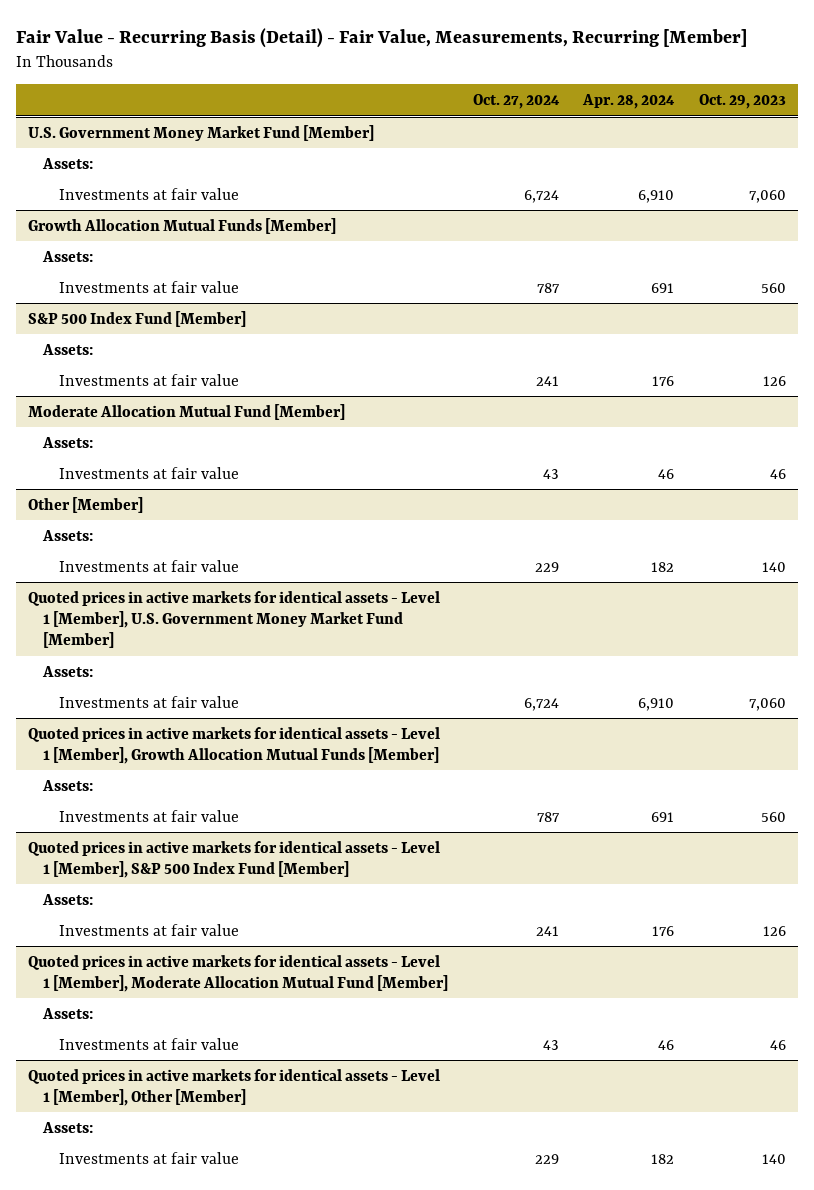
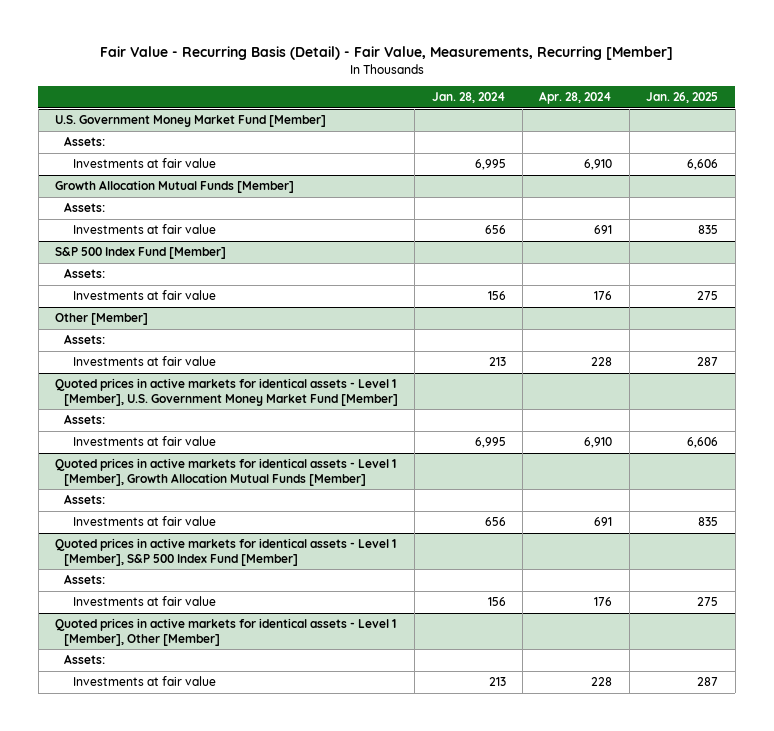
- | Oct. 27, 2024 | Apr. 28, 2024 | Oct. 29, 2023
+ | Jan. 28, 2024 | Apr. 28, 2024 | Jan. 26, 2025
- Moderate Allocation Mutual Fund [Member]
- Assets:
- Investments at fair value | 43 | 46 | 46
@ Other [Member]
- Investments at fair value | 229 | 182 | 140
+ Investments at fair value | 213 | 228 | 287
- Quoted prices in active markets for identical assets - Level 1 [Member], Moderate Allocation Mutual Fund [Member]
- Assets:
- Investments at fair value | 43 | 46 | 46
@ Quoted prices in active markets for identical assets - Level 1 [Member], Other [Member]
- Investments at fair value | 229 | 182 | 140
+ Investments at fair value | 213 | 228 | 287

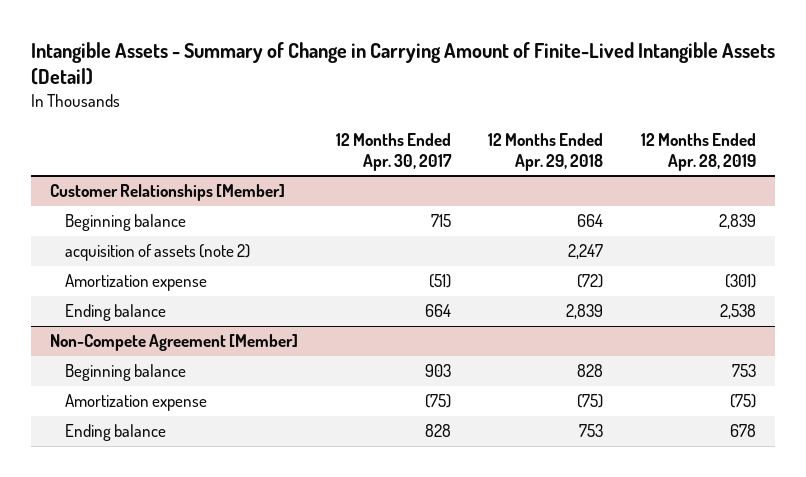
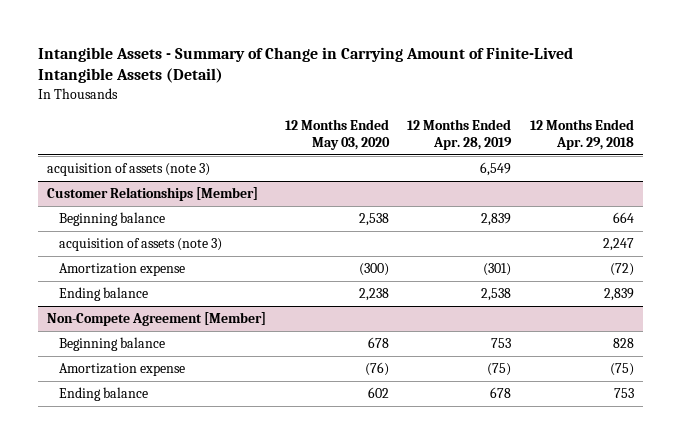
- | 12 Months Ended Apr. 30, 2017 | 12 Months Ended Apr. 29, 2018 | 12 Months Ended Apr. 28, 2019
+ | 12 Months Ended May 03, 2020 | 12 Months Ended Apr. 28, 2019 | 12 Months Ended Apr. 29, 2018
+ acquisition of assets (note 3) | | 6,549 |
@ Customer Relationships [Member]
- acquisition of assets (note 2) | | 2,247 |
+ acquisition of assets (note 3) | | | 2,247

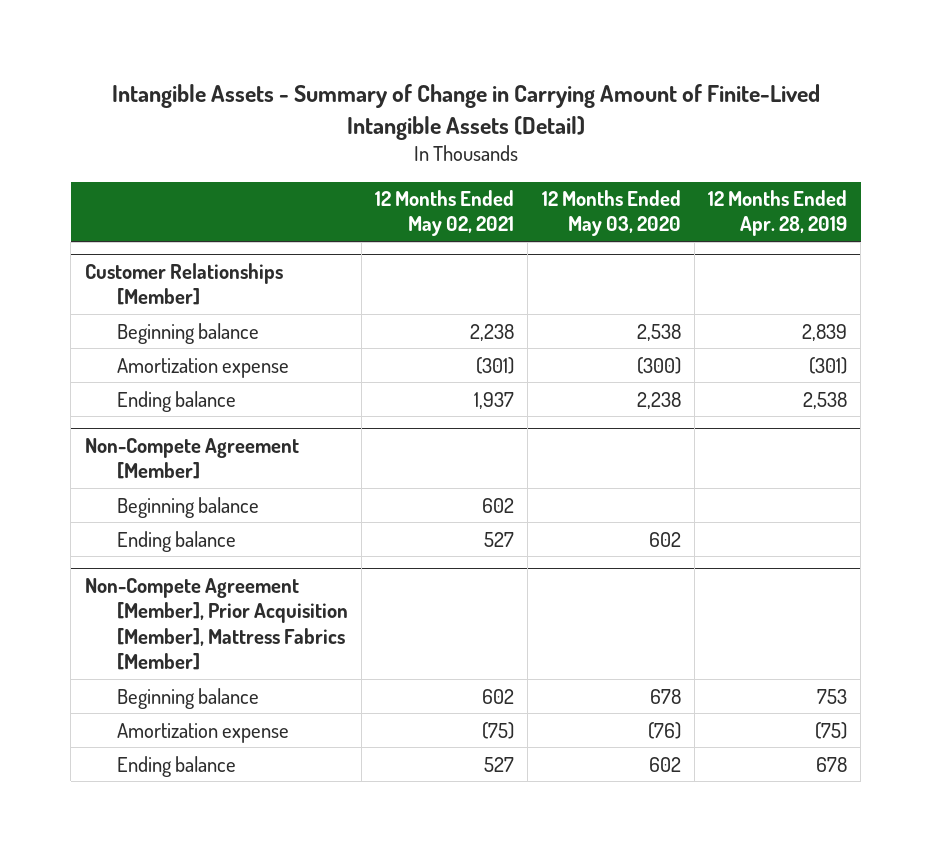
- | 12 Months Ended May 03, 2020 | 12 Months Ended Apr. 28, 2019 | 12 Months Ended Apr. 29, 2018
+ | 12 Months Ended May 02, 2021 | 12 Months Ended May 03, 2020 | 12 Months Ended Apr. 28, 2019
- acquisition of assets (note 3) | | 6,549 |
@ Customer Relationships [Member]
- acquisition of assets (note 3) | | | 2,247
@ Non-Compete Agreement [Member]
+ Beginning balance | 602 | |
+ Ending balance | 527 | 602 |
+ Non-Compete Agreement [Member], Prior Acquisition [Member], Mattress Fabrics [Member]

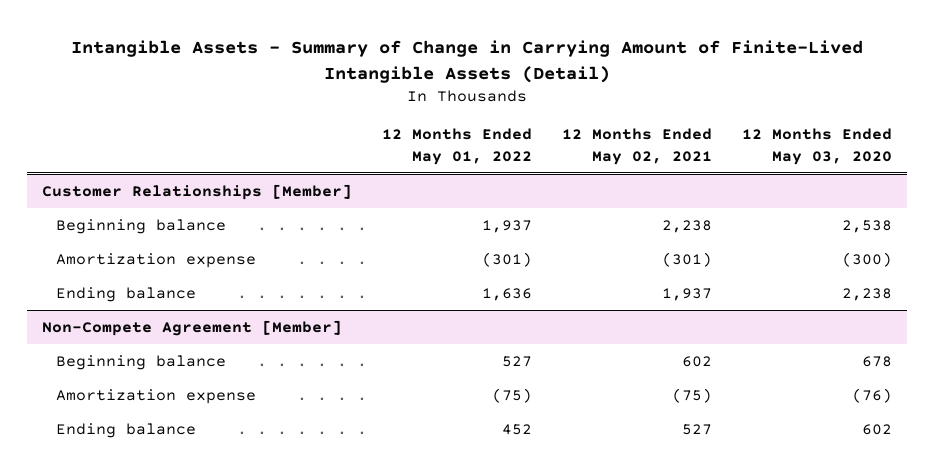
- | 12 Months Ended May 02, 2021 | 12 Months Ended May 03, 2020 | 12 Months Ended Apr. 28, 2019
+ | 12 Months Ended May 01, 2022 | 12 Months Ended May 02, 2021 | 12 Months Ended May 03, 2020
@ Non-Compete Agreement [Member]
- Beginning balance | 602 | |
- Ending balance | 527 | 602 |
- Non-Compete Agreement [Member], Prior Acquisition [Member], Mattress Fabrics [Member]

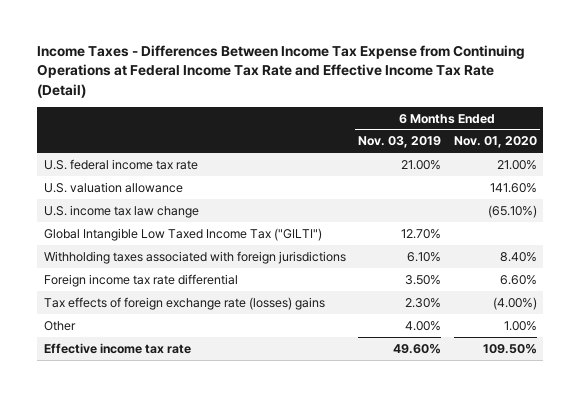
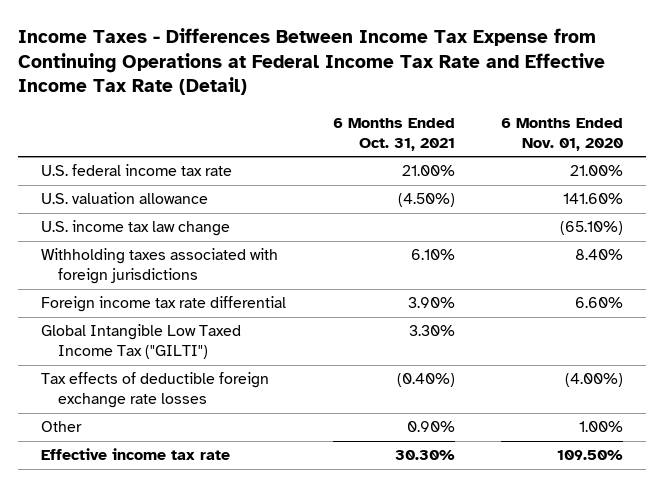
- | 6 Months Ended Nov. 03, 2019 | 6 Months Ended Nov. 01, 2020
+ | 6 Months Ended Oct. 31, 2021 | 6 Months Ended Nov. 01, 2020
- Tax effects of foreign exchange rate (losses) gains | 2.30% | (4.00%)
moved down: Global Intangible Low Taxed Income Tax ("GILTI") | 3.30% |
+ Tax effects of deductible foreign exchange rate losses | (0.40%) | (4.00%)

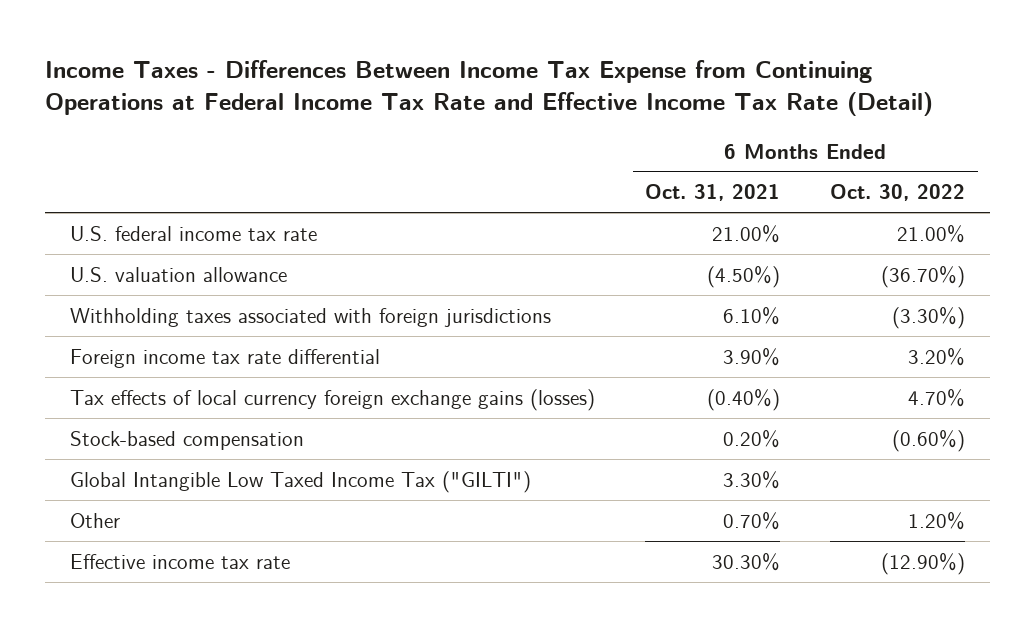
- | 6 Months Ended Oct. 31, 2021 | 6 Months Ended Nov. 01, 2020
+ | 6 Months Ended Oct. 31, 2021 | 6 Months Ended Oct. 30, 2022
- U.S. income tax law change | | (65.10%)
+ Tax effects of local currency foreign exchange gains (losses) | (0.40%) | 4.70%
+ Stock-based compensation | 0.20% | (0.60%)
- Tax effects of deductible foreign exchange rate losses | (0.40%) | (4.00%)
- Other | 0.90% | 1.00%
+ Other | 0.70% | 1.20%

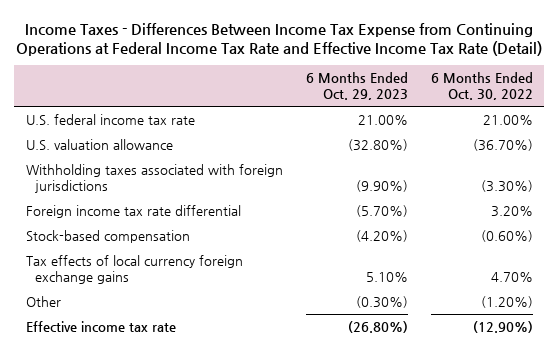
- | 6 Months Ended Oct. 31, 2021 | 6 Months Ended Oct. 30, 2022
+ | 6 Months Ended Oct. 29, 2023 | 6 Months Ended Oct. 30, 2022
- Tax effects of local currency foreign exchange gains (losses) | (0.40%) | 4.70%
- Global Intangible Low Taxed Income Tax ("GILTI") | 3.30% |
- Other | 0.70% | 1.20%
+ Tax effects of local currency foreign exchange gains | 5.10% | 4.70%
+ Other | (0.30%) | (1.20%)

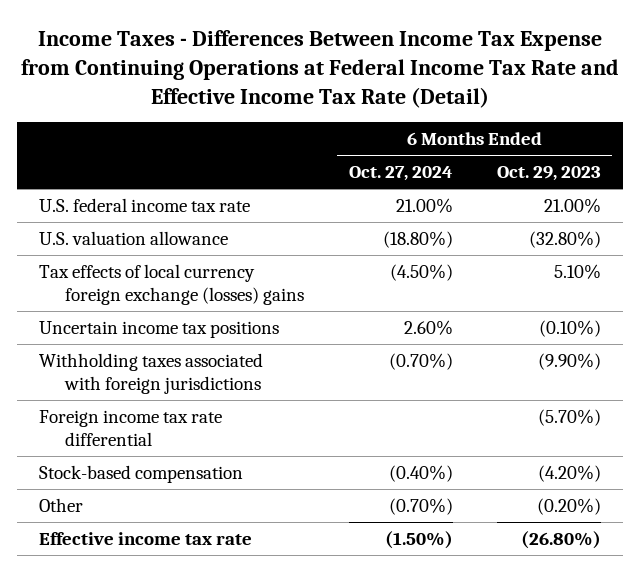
- | 6 Months Ended Oct. 29, 2023 | 6 Months Ended Oct. 30, 2022
+ | 6 Months Ended Oct. 27, 2024 | 6 Months Ended Oct. 29, 2023
+ Tax effects of local currency foreign exchange (losses) gains | (4.50%) | 5.10%
+ Uncertain income tax positions | 2.60% | (0.10%)
- Tax effects of local currency foreign exchange gains | 5.10% | 4.70%
- Other | (0.30%) | (1.20%)
+ Other | (0.70%) | (0.20%)

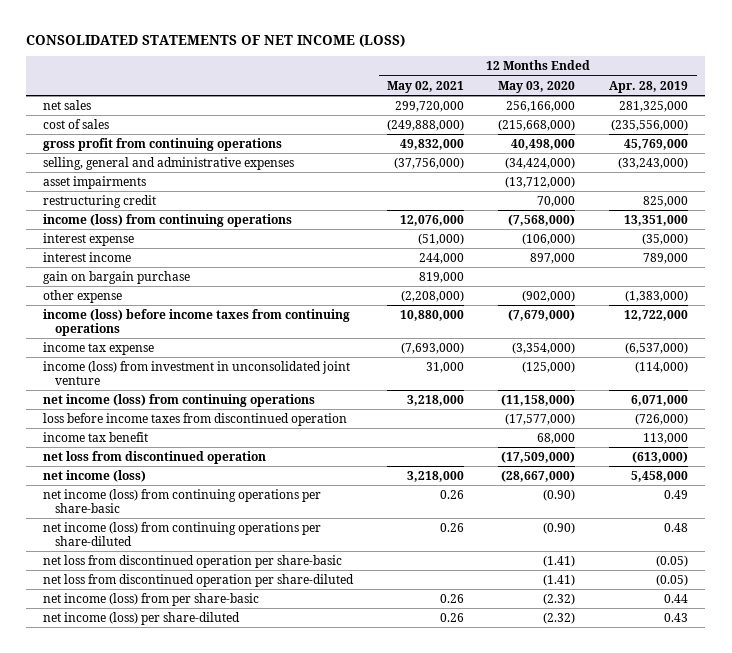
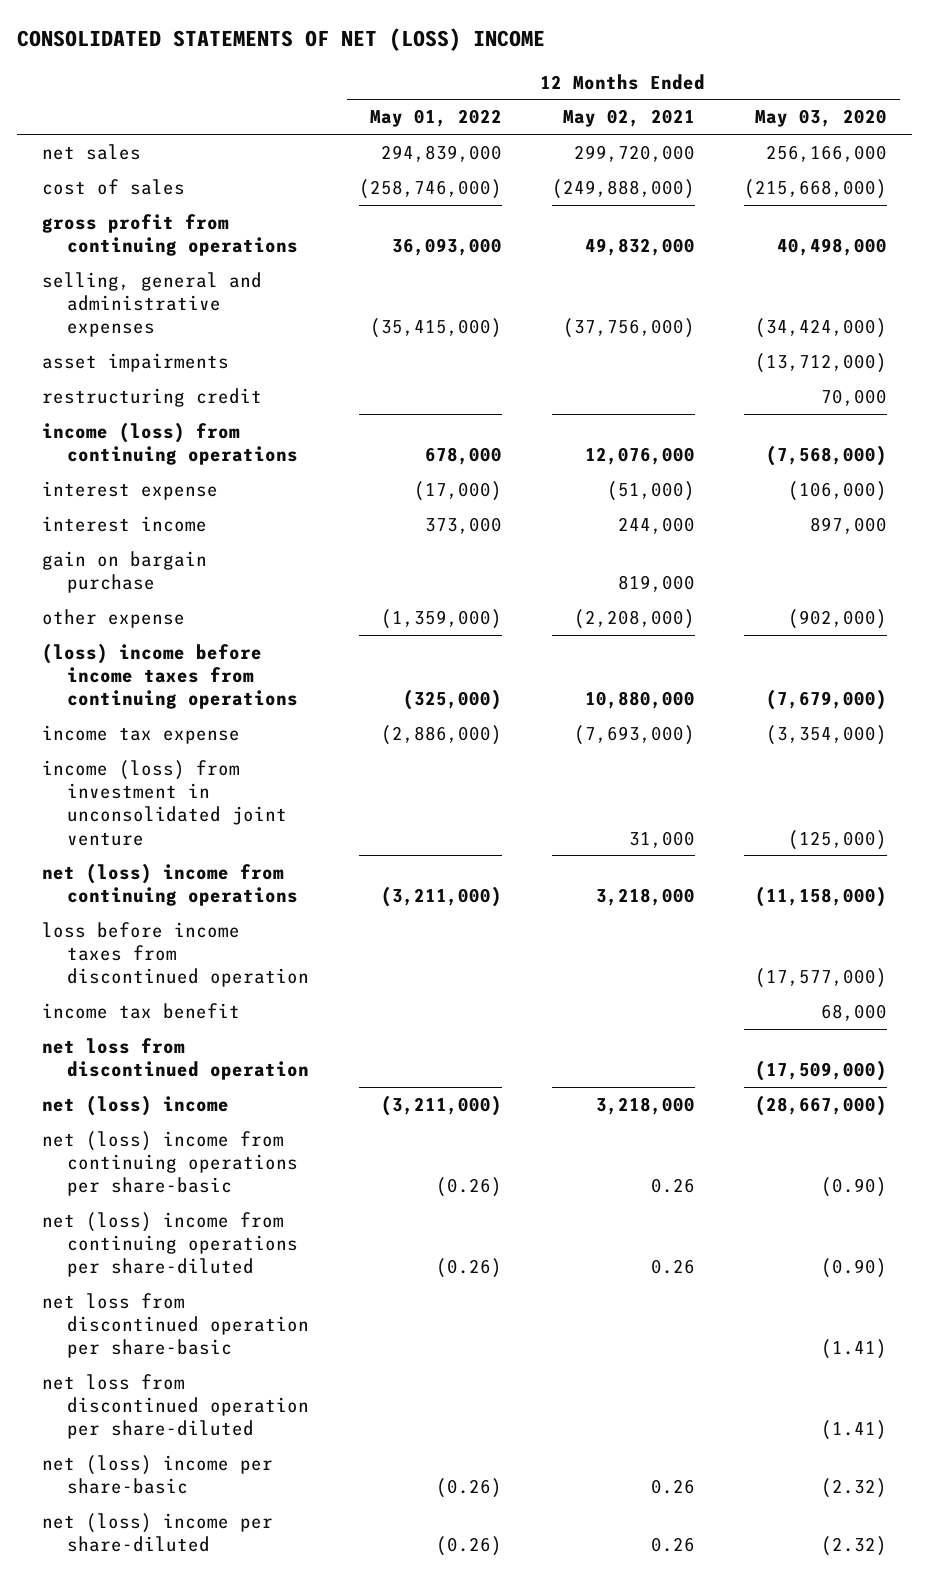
- CONSOLIDATED STATEMENTS OF NET INCOME (LOSS)
+ CONSOLIDATED STATEMENTS OF NET (LOSS) INCOME
- | 12 Months Ended May 02, 2021 | 12 Months Ended May 03, 2020 | 12 Months Ended Apr. 28, 2019
+ | 12 Months Ended May 01, 2022 | 12 Months Ended May 02, 2021 | 12 Months Ended May 03, 2020
- income (loss) before income taxes from continuing operations | 10,880,000 | (7,679,000) | 12,722,000
+ (loss) income before income taxes from continuing operations | (325,000) | 10,880,000 | (7,679,000)
- net income (loss) from continuing operations | 3,218,000 | (11,158,000) | 6,071,000
+ net (loss) income from continuing operations | (3,211,000) | 3,218,000 | (11,158,000)
- net income (loss) | 3,218,000 | (28,667,000) | 5,458,000
- net income (loss) from continuing operations per share-basic | 0.26 | (0.90) | 0.49
- net income (loss) from continuing operations per share-diluted | 0.26 | (0.90) | 0.48
+ net (loss) income | (3,211,000) | 3,218,000 | (28,667,000)
+ net (loss) income from continuing operations per share-basic | (0.26) | 0.26 | (0.90)
+ net (loss) income from continuing operations per share-diluted | (0.26) | 0.26 | (0.90)
- net income (loss) from per share-basic | 0.26 | (2.32) | 0.44
- net income (loss) per share-diluted | 0.26 | (2.32) | 0.43
+ net (loss) income per share-basic | (0.26) | 0.26 | (2.32)
+ net (loss) income per share-diluted | (0.26) | 0.26 | (2.32)

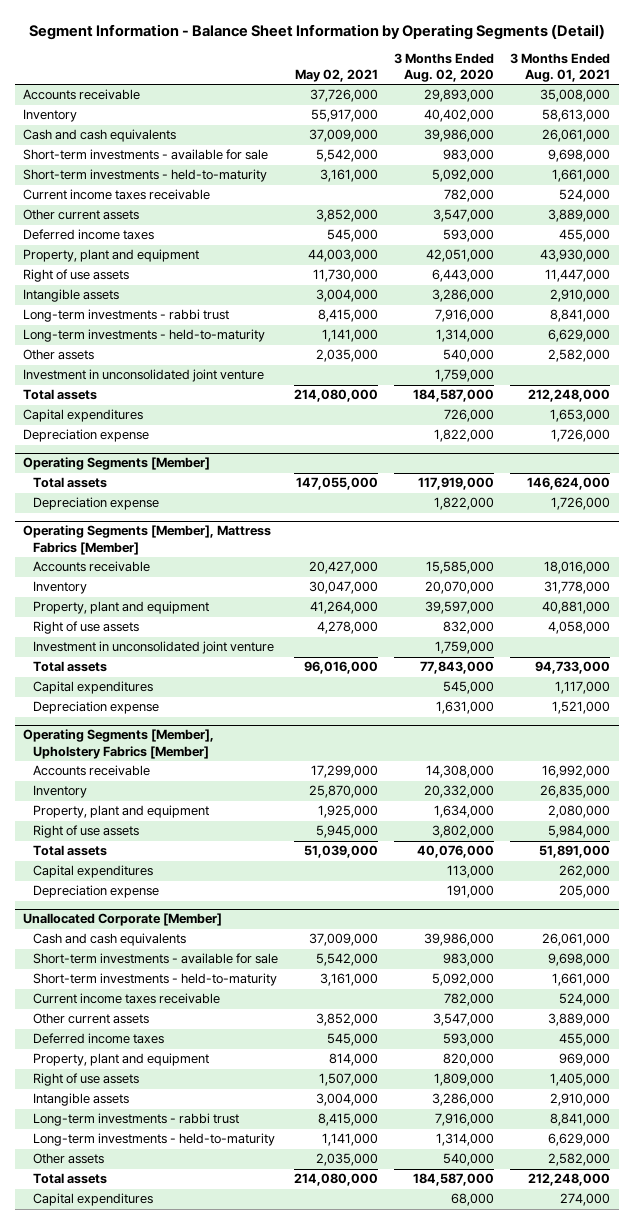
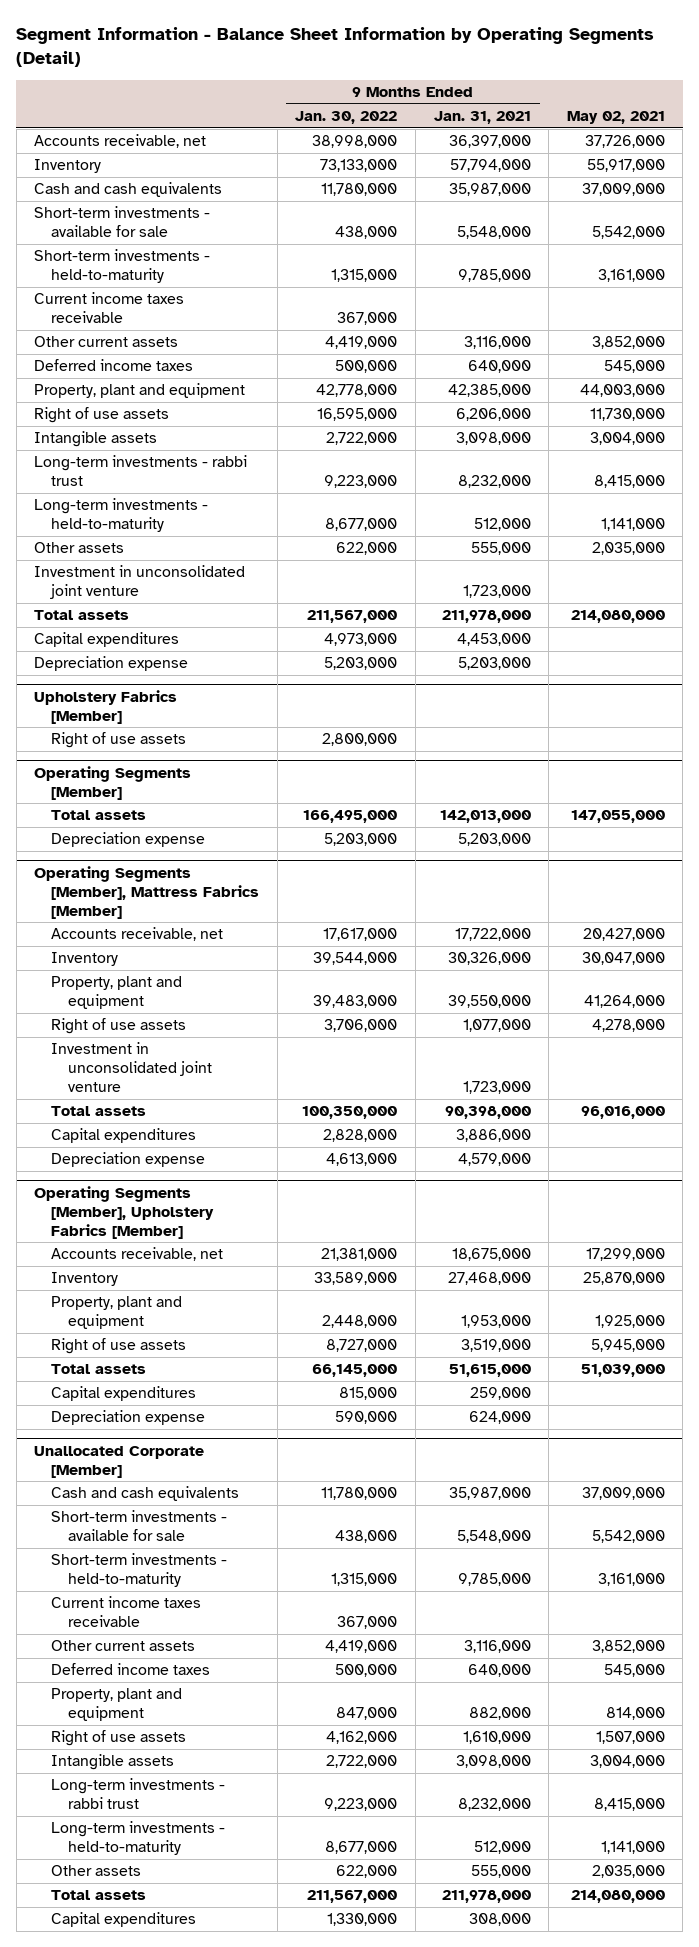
- | May 02, 2021 | 3 Months Ended Aug. 02, 2020 | 3 Months Ended Aug. 01, 2021
+ | 9 Months Ended Jan. 30, 2022 | 9 Months Ended Jan. 31, 2021 | May 02, 2021
- Accounts receivable | 37,726,000 | 29,893,000 | 35,008,000
+ Accounts receivable, net | 38,998,000 | 36,397,000 | 37,726,000
+ Upholstery Fabrics [Member]
+ Right of use assets | 2,800,000 | |
@ Operating Segments [Member], Mattress Fabrics [Member]
- Accounts receivable | 20,427,000 | 15,585,000 | 18,016,000
+ Accounts receivable, net | 17,617,000 | 17,722,000 | 20,427,000
@ Operating Segments [Member], Upholstery Fabrics [Member]
- Accounts receivable | 17,299,000 | 14,308,000 | 16,992,000
+ Accounts receivable, net | 21,381,000 | 18,675,000 | 17,299,000

